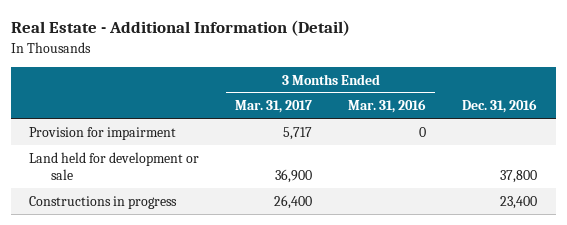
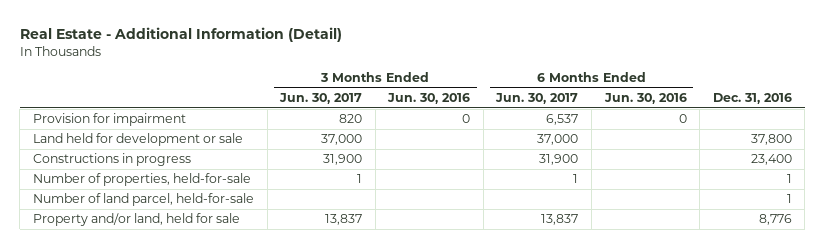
- | 3 Months Ended Mar. 31, 2017 | 3 Months Ended Mar. 31, 2016 | Dec. 31, 2016
+ | 3 Months Ended Jun. 30, 2017 | 3 Months Ended Jun. 30, 2016 | 6 Months Ended Jun. 30, 2017 | 6 Months Ended Jun. 30, 2016 | Dec. 31, 2016
+ Number of properties, held-for-sale | 1 | | 1 | | 1
+ Number of land parcel, held-for-sale | | | | | 1
+ Property and/or land, held for sale | 13,837 | | 13,837 | | 8,776

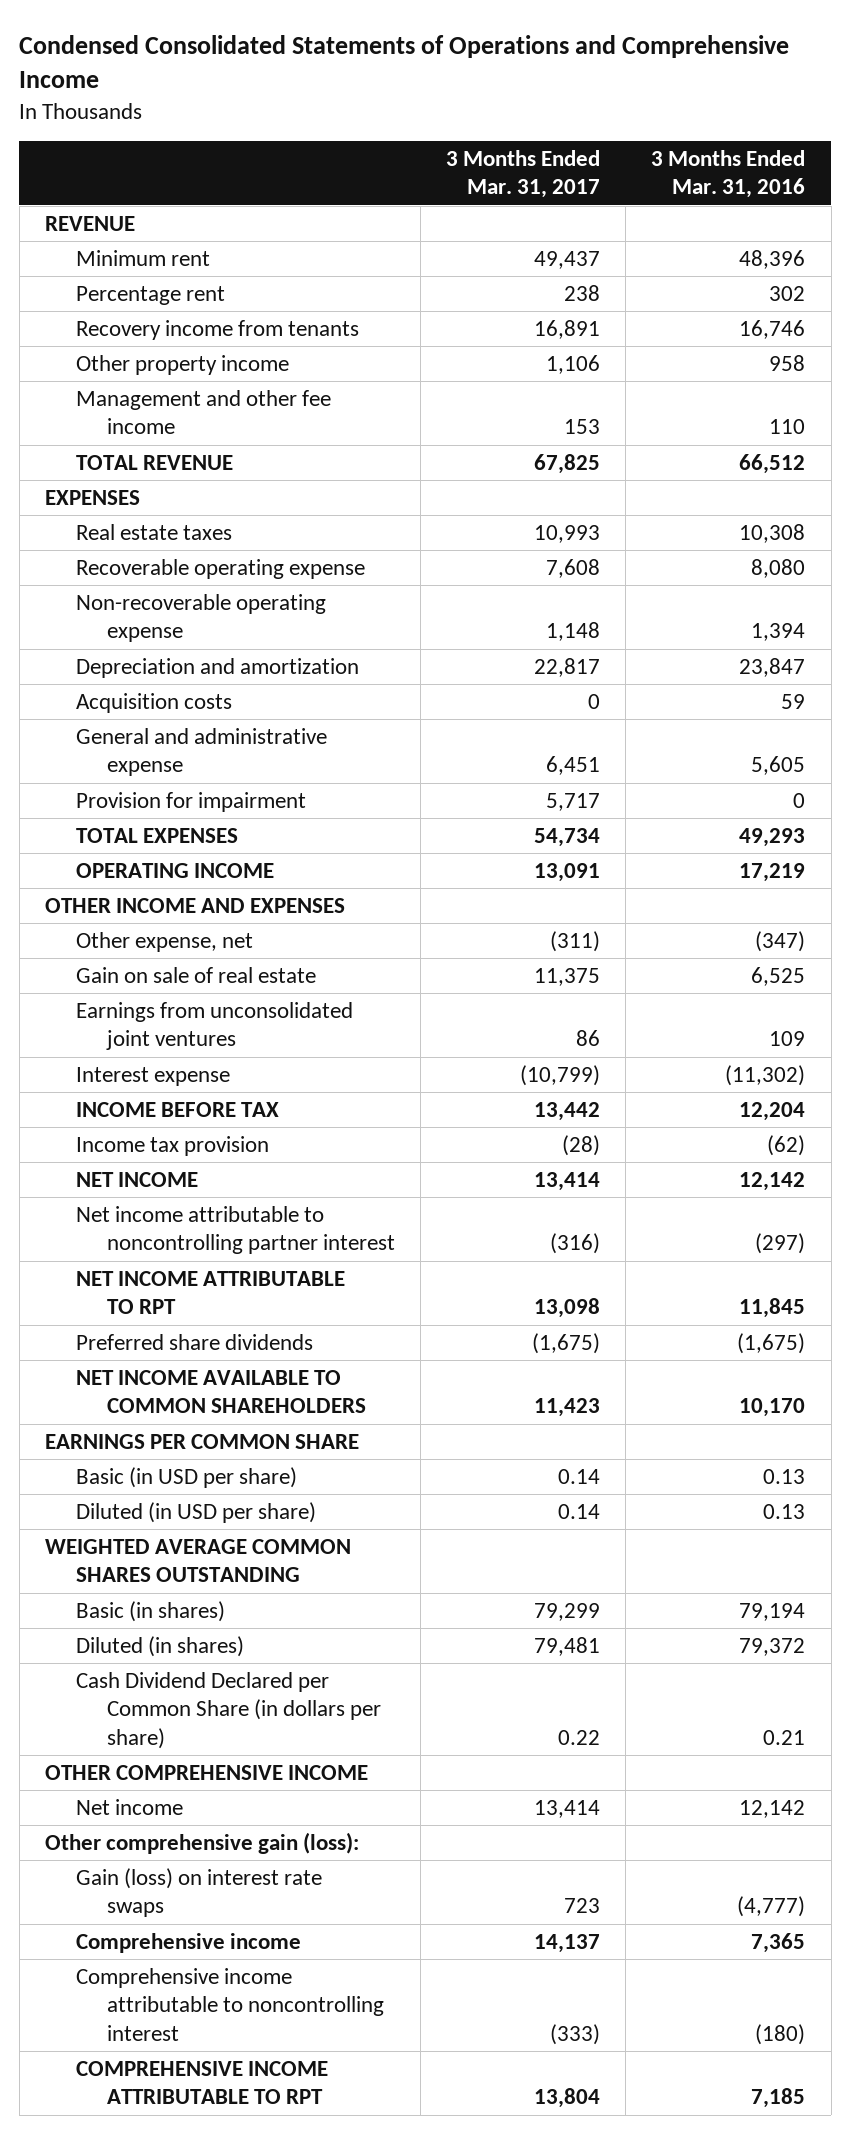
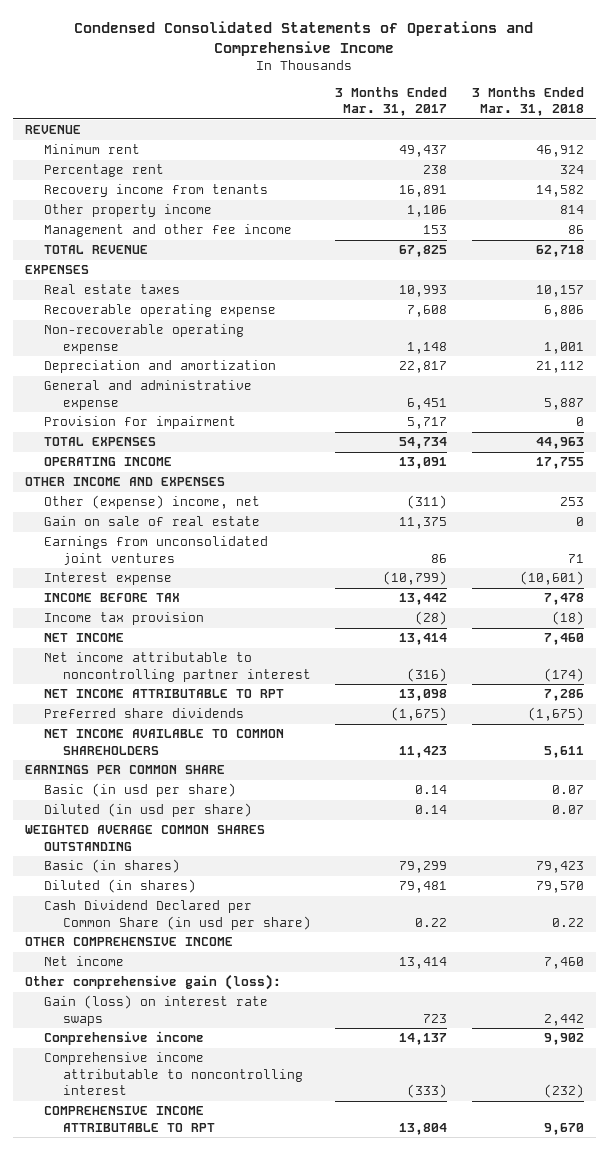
- | 3 Months Ended Mar. 31, 2017 | 3 Months Ended Mar. 31, 2016
+ | 3 Months Ended Mar. 31, 2017 | 3 Months Ended Mar. 31, 2018
- Acquisition costs | 0 | 59
- Other expense, net | (311) | (347)
+ Other (expense) income, net | (311) | 253
- Basic (in USD per share) | 0.14 | 0.13
- Diluted (in USD per share) | 0.14 | 0.13
+ Basic (in usd per share) | 0.14 | 0.07
+ Diluted (in usd per share) | 0.14 | 0.07
- Cash Dividend Declared per Common Share (in dollars per share) | 0.22 | 0.21
+ Cash Dividend Declared per Common Share (in usd per share) | 0.22 | 0.22

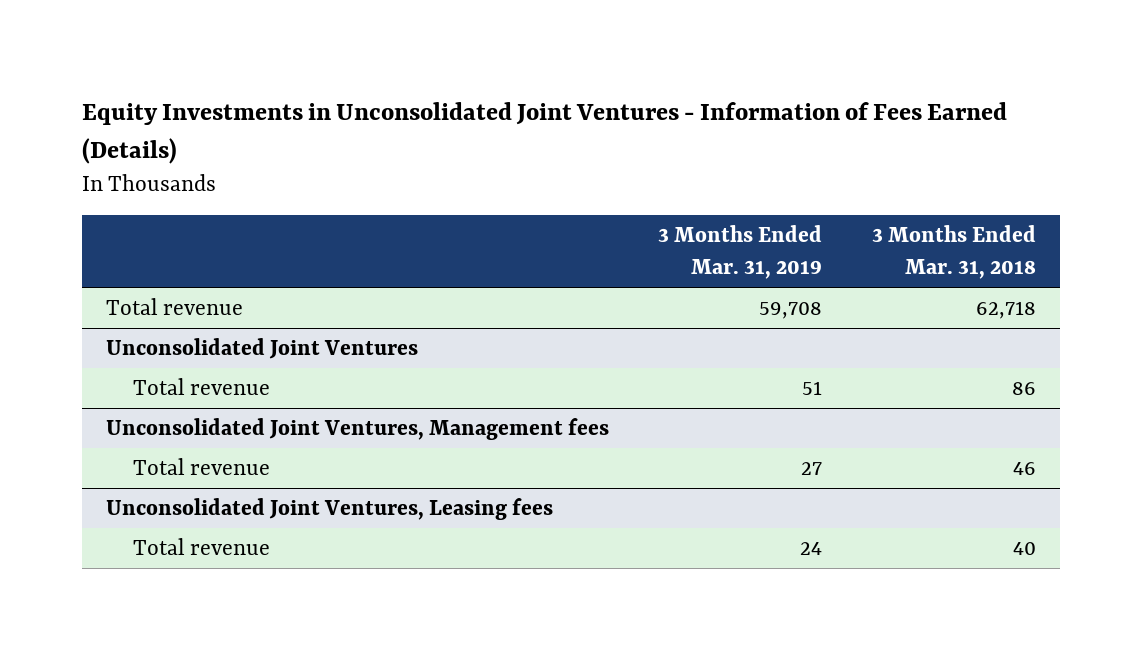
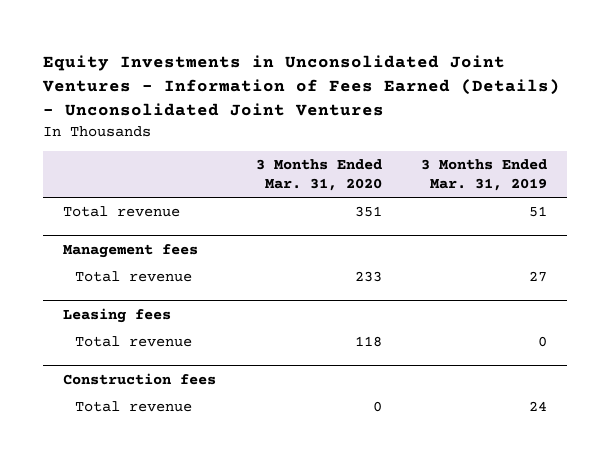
- Equity Investments in Unconsolidated Joint Ventures - Information of Fees Earned (Details)
+ Equity Investments in Unconsolidated Joint Ventures - Information of Fees Earned (Details) - Unconsolidated Joint Ventures
- | 3 Months Ended Mar. 31, 2019 | 3 Months Ended Mar. 31, 2018
+ | 3 Months Ended Mar. 31, 2020 | 3 Months Ended Mar. 31, 2019
- Total revenue | 59,708 | 62,718
- Unconsolidated Joint Ventures
- Unconsolidated Joint Ventures, Management fees
+ Management fees
- Unconsolidated Joint Ventures, Leasing fees
+ Leasing fees
+ Total revenue | 118 | 0
+ Construction fees

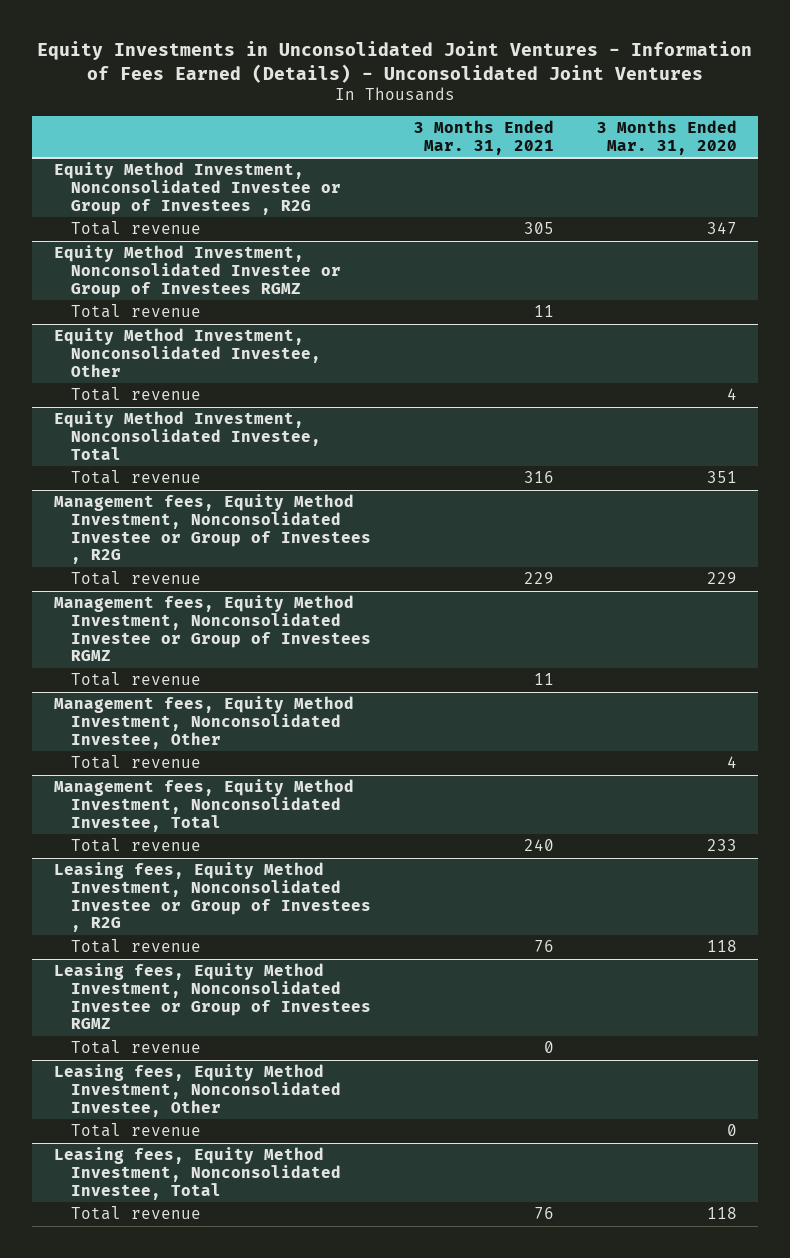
- | 3 Months Ended Mar. 31, 2020 | 3 Months Ended Mar. 31, 2019
+ | 3 Months Ended Mar. 31, 2021 | 3 Months Ended Mar. 31, 2020
+ Equity Method Investment, Nonconsolidated Investee or Group of Investees , R2G
+ Total revenue | 305 | 347
+ Equity Method Investment, Nonconsolidated Investee or Group of Investees RGMZ
+ Total revenue | 11 |
+ Equity Method Investment, Nonconsolidated Investee, Other
+ Total revenue | | 4
+ Equity Method Investment, Nonconsolidated Investee, Total
- Management fees
+ Management fees, Equity Method Investment, Nonconsolidated Investee or Group of Investees , R2G
+ Total revenue | 229 | 229
+ Management fees, Equity Method Investment, Nonconsolidated Investee or Group of Investees RGMZ
+ Total revenue | 11 |
+ Management fees, Equity Method Investment, Nonconsolidated Investee, Other
+ Total revenue | | 4
+ Management fees, Equity Method Investment, Nonconsolidated Investee, Total
- Leasing fees
+ Leasing fees, Equity Method Investment, Nonconsolidated Investee or Group of Investees , R2G
- Construction fees
+ Leasing fees, Equity Method Investment, Nonconsolidated Investee or Group of Investees RGMZ
+ Total revenue | 0 |
+ Leasing fees, Equity Method Investment, Nonconsolidated Investee, Other
+ Leasing fees, Equity Method Investment, Nonconsolidated Investee, Total
+ Total revenue | 76 | 118

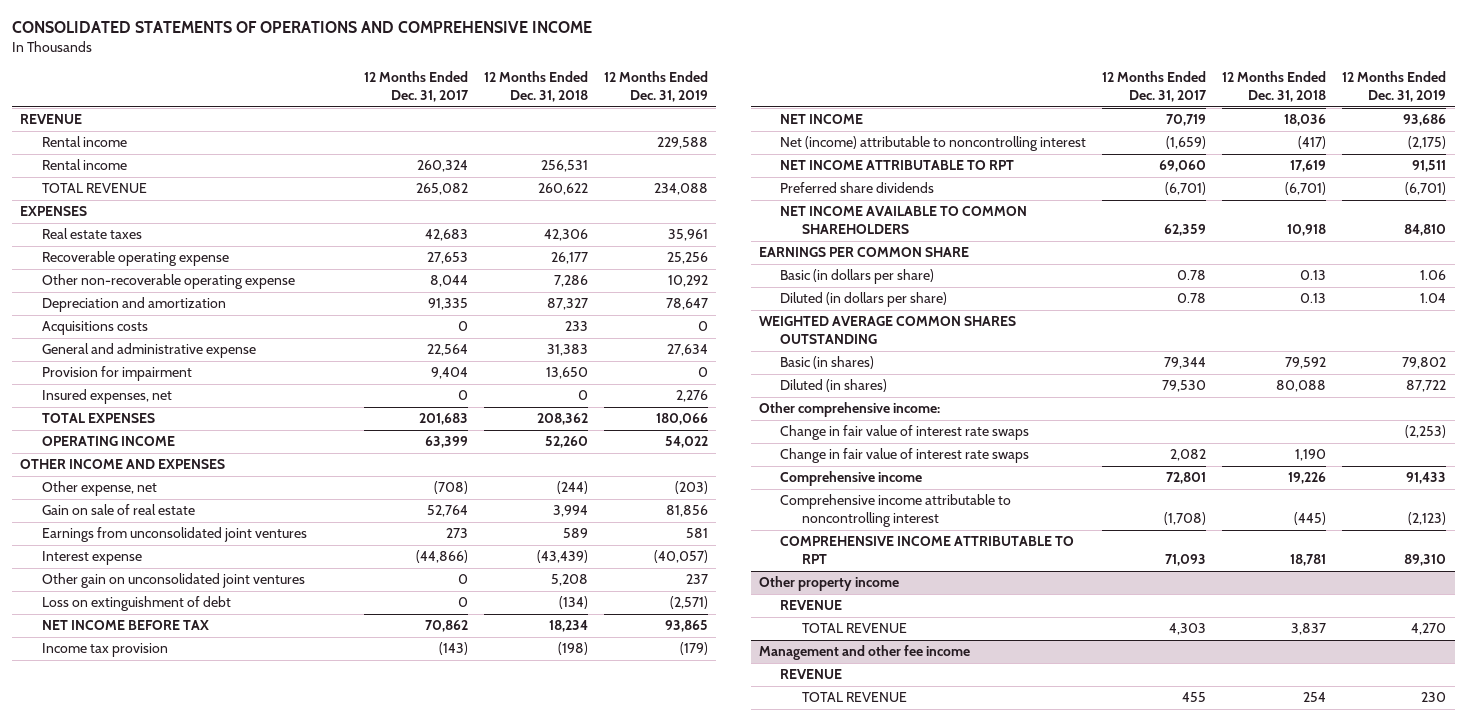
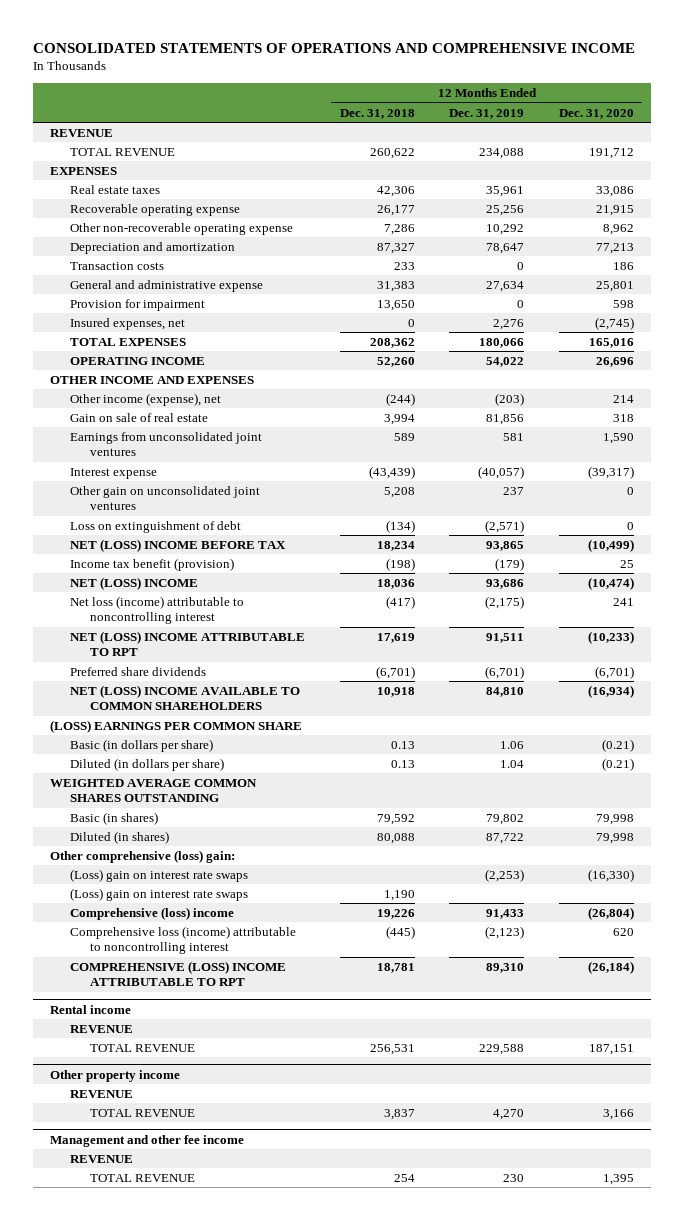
- | 12 Months Ended Dec. 31, 2017 | 12 Months Ended Dec. 31, 2018 | 12 Months Ended Dec. 31, 2019
+ | 12 Months Ended Dec. 31, 2018 | 12 Months Ended Dec. 31, 2019 | 12 Months Ended Dec. 31, 2020
- Rental income | | | 229,588
- Rental income | 260,324 | 256,531 |
- Acquisitions costs | 0 | 233 | 0
+ Transaction costs | 233 | 0 | 186
- Other expense, net | (708) | (244) | (203)
+ Other income (expense), net | (244) | (203) | 214
- NET INCOME BEFORE TAX | 70,862 | 18,234 | 93,865
- Income tax provision | (143) | (198) | (179)
- NET INCOME | 70,719 | 18,036 | 93,686
- Net (income) attributable to noncontrolling interest | (1,659) | (417) | (2,175)
- NET INCOME ATTRIBUTABLE TO RPT | 69,060 | 17,619 | 91,511
+ NET (LOSS) INCOME BEFORE TAX | 18,234 | 93,865 | (10,499)
+ Income tax benefit (provision) | (198) | (179) | 25
+ NET (LOSS) INCOME | 18,036 | 93,686 | (10,474)
+ Net loss (income) attributable to noncontrolling interest | (417) | (2,175) | 241
+ NET (LOSS) INCOME ATTRIBUTABLE TO RPT | 17,619 | 91,511 | (10,233)
- NET INCOME AVAILABLE TO COMMON SHAREHOLDERS | 62,359 | 10,918 | 84,810
- EARNINGS PER COMMON SHARE
+ NET (LOSS) INCOME AVAILABLE TO COMMON SHAREHOLDERS | 10,918 | 84,810 | (16,934)
+ (LOSS) EARNINGS PER COMMON SHARE
- Other comprehensive income:
- Change in fair value of interest rate swaps | | | (2,253)
- Change in fair value of interest rate swaps | 2,082 | 1,190 |
- Comprehensive income | 72,801 | 19,226 | 91,433
- Comprehensive income attributable to noncontrolling interest | (1,708) | (445) | (2,123)
- COMPREHENSIVE INCOME ATTRIBUTABLE TO RPT | 71,093 | 18,781 | 89,310
+ Other comprehensive (loss) gain:
+ (Loss) gain on interest rate swaps | | (2,253) | (16,330)
+ (Loss) gain on interest rate swaps | 1,190 | |
+ Comprehensive (loss) income | 19,226 | 91,433 | (26,804)
+ Comprehensive loss (income) attributable to noncontrolling interest | (445) | (2,123) | 620
+ COMPREHENSIVE (LOSS) INCOME ATTRIBUTABLE TO RPT | 18,781 | 89,310 | (26,184)
+ Rental income
+ REVENUE
+ TOTAL REVENUE | 256,531 | 229,588 | 187,151

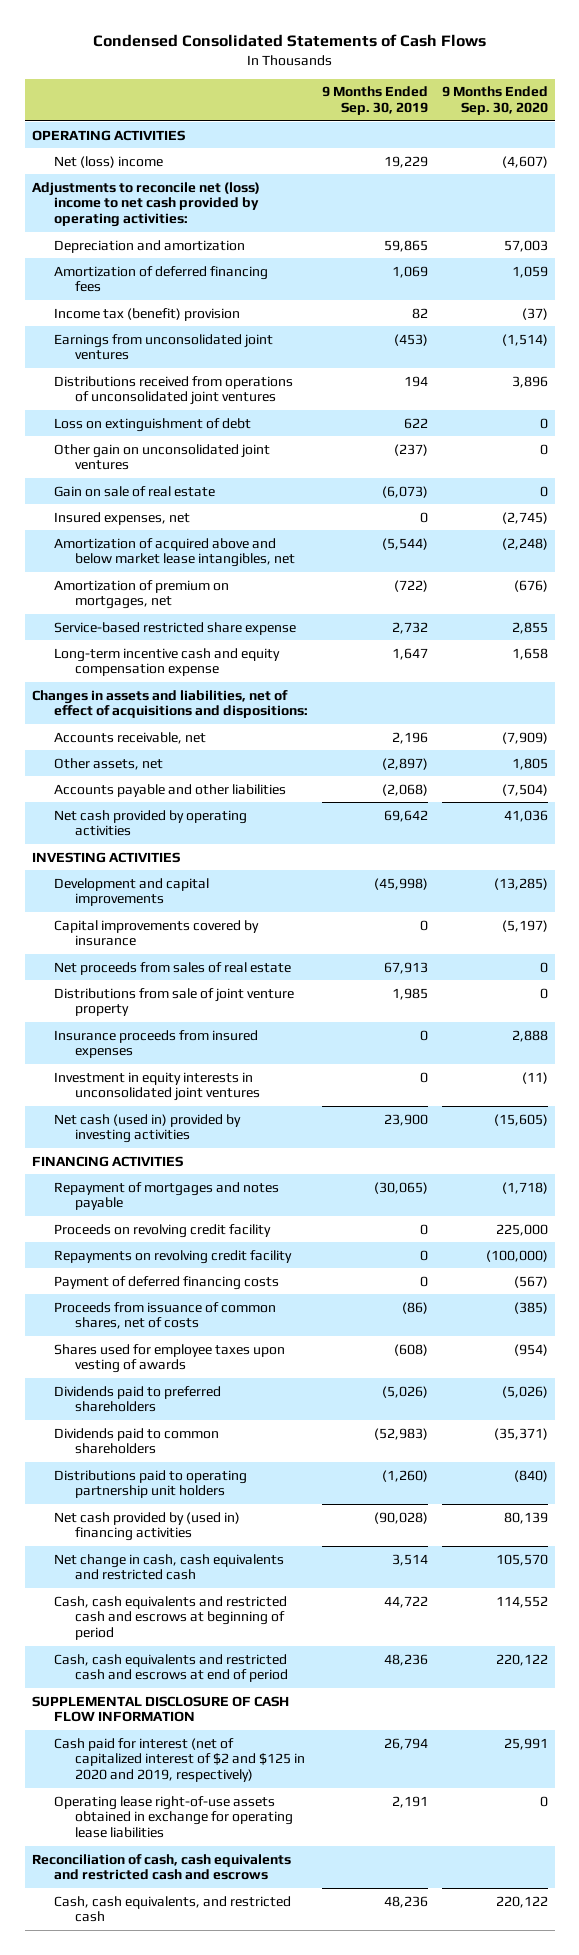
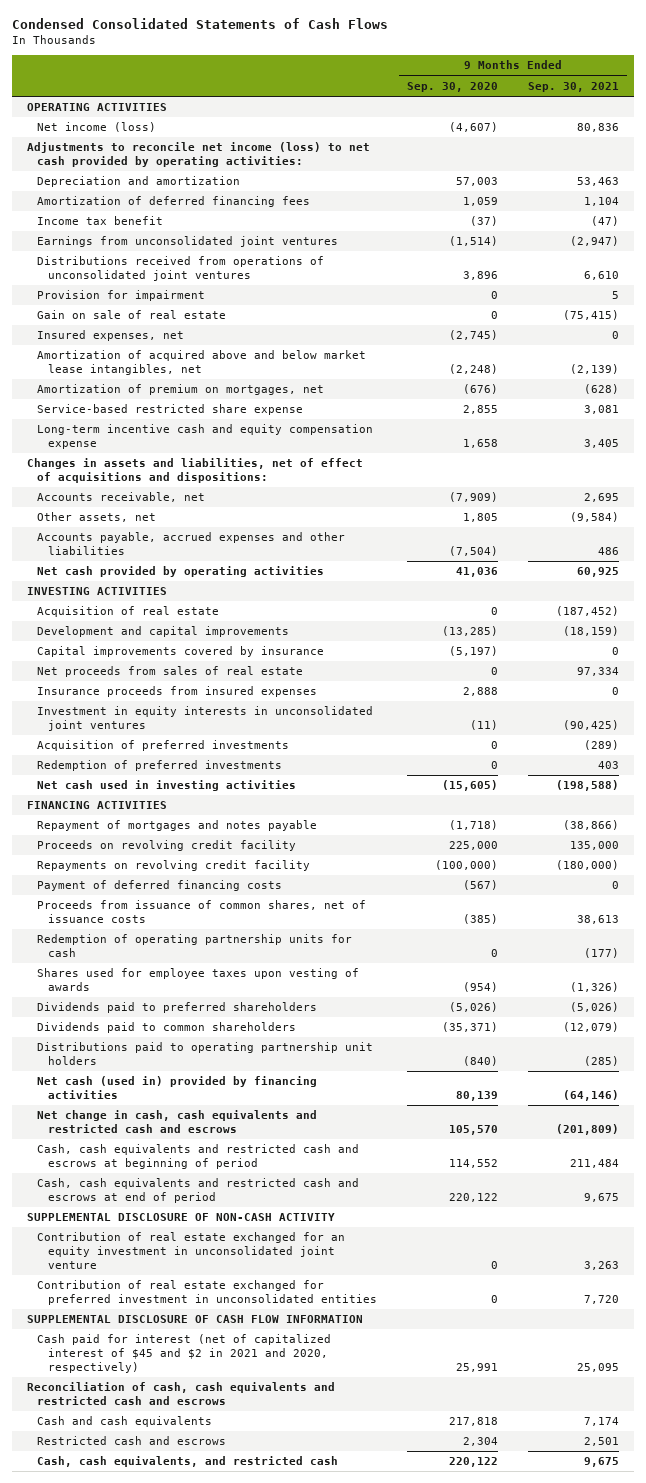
- | 9 Months Ended Sep. 30, 2019 | 9 Months Ended Sep. 30, 2020
+ | 9 Months Ended Sep. 30, 2020 | 9 Months Ended Sep. 30, 2021
- Net (loss) income | 19,229 | (4,607)
- Adjustments to reconcile net (loss) income to net cash provided by operating activities:
+ Net income (loss) | (4,607) | 80,836
+ Adjustments to reconcile net income (loss) to net cash provided by operating activities:
- Income tax (benefit) provision | 82 | (37)
+ Income tax benefit | (37) | (47)
- Loss on extinguishment of debt | 622 | 0
- Other gain on unconsolidated joint ventures | (237) | 0
+ Provision for impairment | 0 | 5
- Accounts payable and other liabilities | (2,068) | (7,504)
+ Accounts payable, accrued expenses and other liabilities | (7,504) | 486
+ Acquisition of real estate | 0 | (187,452)
- Distributions from sale of joint venture property | 1,985 | 0
- Net cash (used in) provided by investing activities | 23,900 | (15,605)
+ Acquisition of preferred investments | 0 | (289)
+ Redemption of preferred investments | 0 | 403
+ Net cash used in investing activities | (15,605) | (198,588)
- Proceeds from issuance of common shares, net of costs | (86) | (385)
+ Proceeds from issuance of common shares, net of issuance costs | (385) | 38,613
+ Redemption of operating partnership units for cash | 0 | (177)
- Net cash provided by (used in) financing activities | (90,028) | 80,139
- Net change in cash, cash equivalents and restricted cash | 3,514 | 105,570
+ Net cash (used in) provided by financing activities | 80,139 | (64,146)
+ Net change in cash, cash equivalents and restricted cash and escrows | 105,570 | (201,809)
+ SUPPLEMENTAL DISCLOSURE OF NON-CASH ACTIVITY
+ Contribution of real estate exchanged for an equity investment in unconsolidated joint venture | 0 | 3,263
+ Contribution of real estate exchanged for preferred investment in unconsolidated entities | 0 | 7,720
- Cash paid for interest (net of capitalized interest of $2 and $125 in 2020 and 2019, respectively) | 26,794 | 25,991
- Operating lease right-of-use assets obtained in exchange for operating lease liabilities | 2,191 | 0
+ Cash paid for interest (net of capitalized interest of $45 and $2 in 2021 and 2020, respectively) | 25,991 | 25,095
+ Cash and cash equivalents | 217,818 | 7,174
+ Restricted cash and escrows | 2,304 | 2,501

